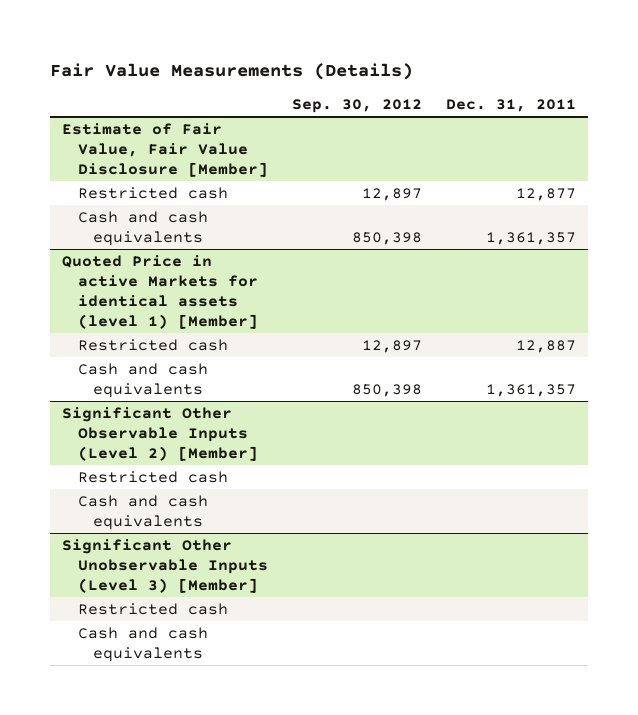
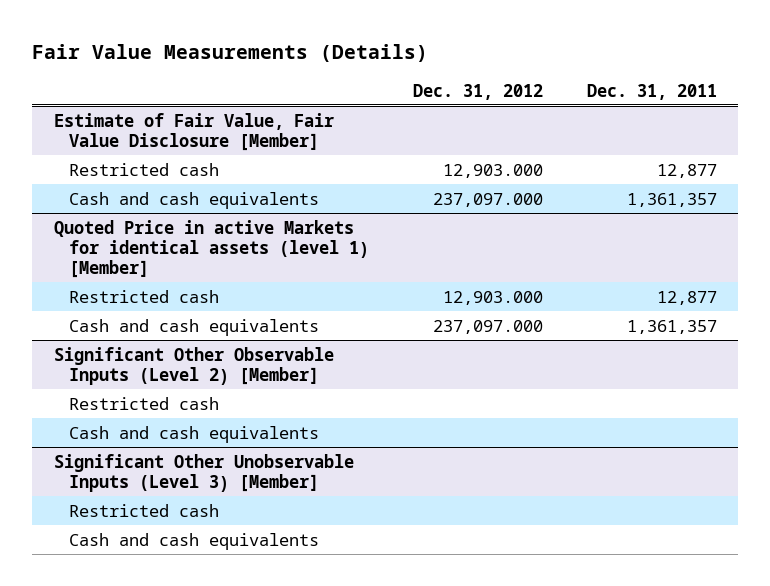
- | Sep. 30, 2012 | Dec. 31, 2011
+ | Dec. 31, 2012 | Dec. 31, 2011
@ Quoted Price in active Markets for identical assets (level 1) [Member]
- Restricted cash | 12,897 | 12,887
+ Restricted cash | 12,903.000 | 12,877

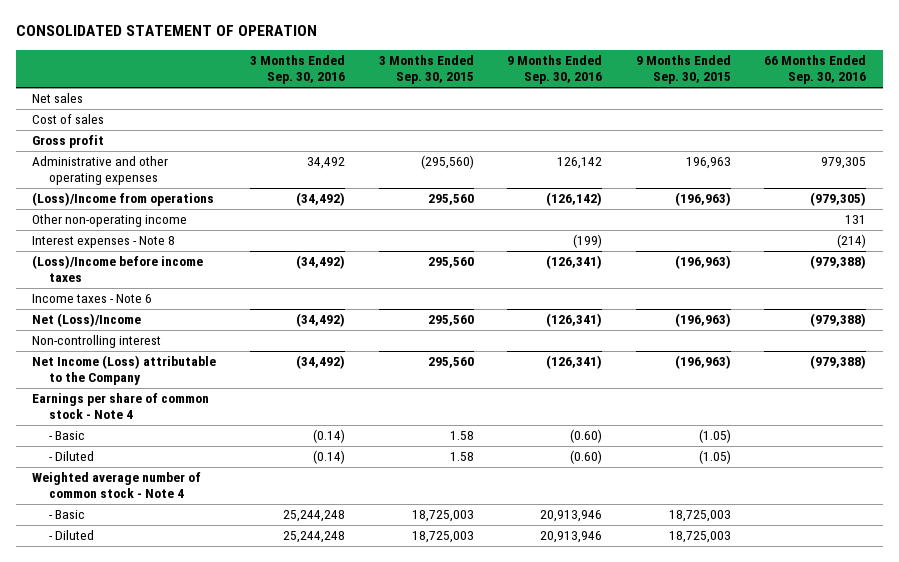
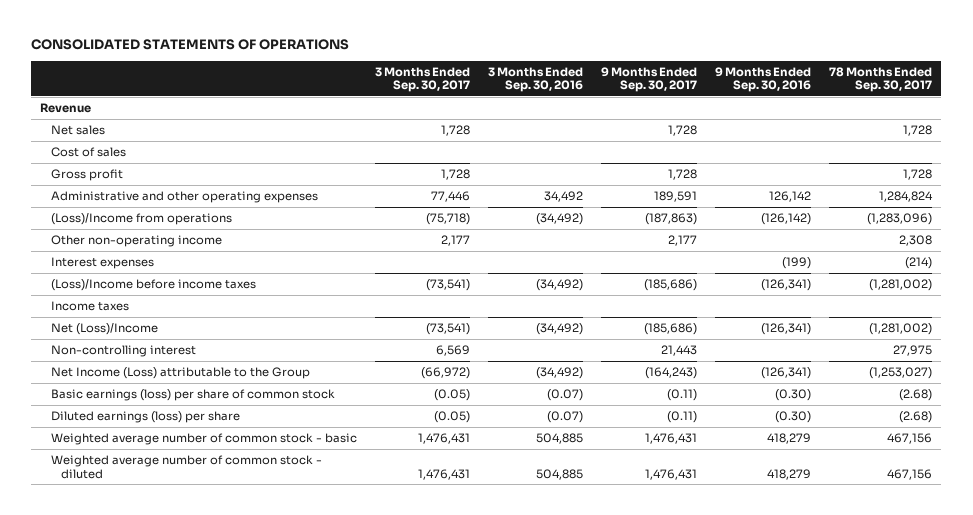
- CONSOLIDATED STATEMENT OF OPERATION
+ CONSOLIDATED STATEMENTS OF OPERATIONS
- | 3 Months Ended Sep. 30, 2016 | 3 Months Ended Sep. 30, 2015 | 9 Months Ended Sep. 30, 2016 | 9 Months Ended Sep. 30, 2015 | 66 Months Ended Sep. 30, 2016
+ | 3 Months Ended Sep. 30, 2017 | 3 Months Ended Sep. 30, 2016 | 9 Months Ended Sep. 30, 2017 | 9 Months Ended Sep. 30, 2016 | 78 Months Ended Sep. 30, 2017
+ Revenue
- Interest expenses - Note 8 | | | (199) | | (214)
+ Interest expenses | | | | (199) | (214)
- Income taxes - Note 6
+ Income taxes
- Net Income (Loss) attributable to the Company | (34,492) | 295,560 | (126,341) | (196,963) | (979,388)
- Earnings per share of common stock - Note 4
- - Basic | (0.14) | 1.58 | (0.60) | (1.05) |
- - Diluted | (0.14) | 1.58 | (0.60) | (1.05) |
- Weighted average number of common stock - Note 4
- - Basic | 25,244,248 | 18,725,003 | 20,913,946 | 18,725,003 |
- - Diluted | 25,244,248 | 18,725,003 | 20,913,946 | 18,725,003 |
+ Net Income (Loss) attributable to the Group | (66,972) | (34,492) | (164,243) | (126,341) | (1,253,027)
+ Basic earnings (loss) per share of common stock | (0.05) | (0.07) | (0.11) | (0.30) | (2.68)
+ Diluted earnings (loss) per share | (0.05) | (0.07) | (0.11) | (0.30) | (2.68)
+ Weighted average number of common stock - basic | 1,476,431 | 504,885 | 1,476,431 | 418,279 | 467,156
+ Weighted average number of common stock - diluted | 1,476,431 | 504,885 | 1,476,431 | 418,279 | 467,156

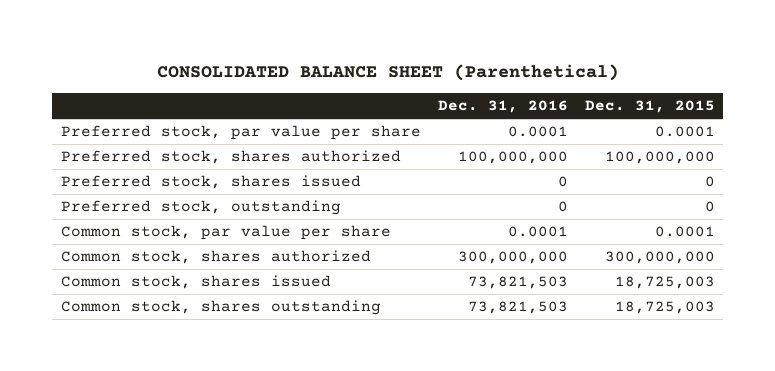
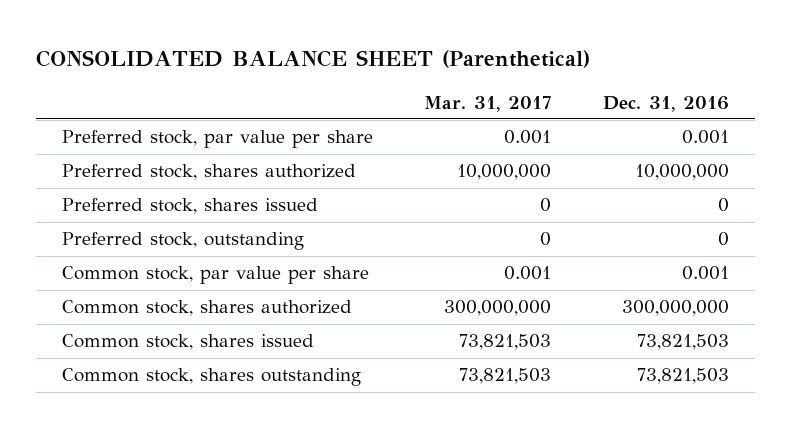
- | Dec. 31, 2016 | Dec. 31, 2015
+ | Mar. 31, 2017 | Dec. 31, 2016
- Preferred stock, par value per share | 0.0001 | 0.0001
- Preferred stock, shares authorized | 100,000,000 | 100,000,000
+ Preferred stock, par value per share | 0.001 | 0.001
+ Preferred stock, shares authorized | 10,000,000 | 10,000,000
- Common stock, par value per share | 0.0001 | 0.0001
+ Common stock, par value per share | 0.001 | 0.001

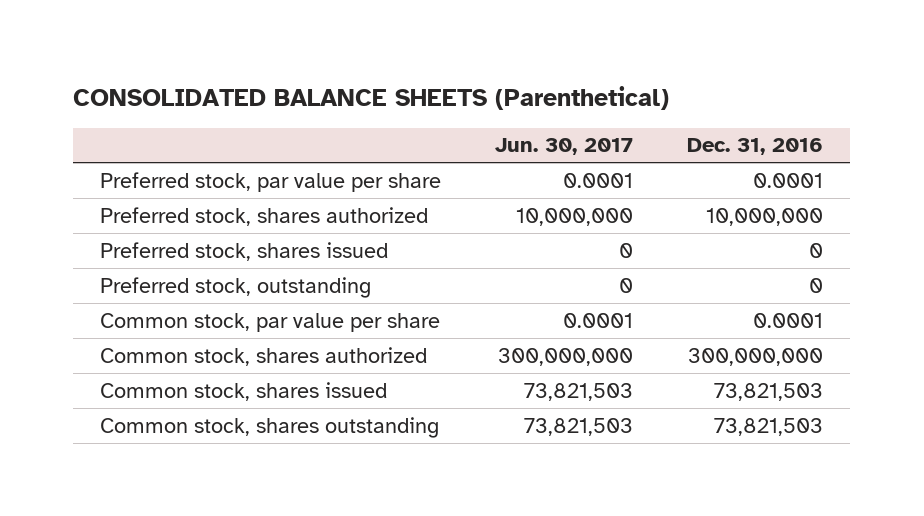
- CONSOLIDATED BALANCE SHEET (Parenthetical)
+ CONSOLIDATED BALANCE SHEETS (Parenthetical)
- | Mar. 31, 2017 | Dec. 31, 2016
+ | Jun. 30, 2017 | Dec. 31, 2016
- Preferred stock, par value per share | 0.001 | 0.001
+ Preferred stock, par value per share | 0.0001 | 0.0001
- Common stock, par value per share | 0.001 | 0.001
+ Common stock, par value per share | 0.0001 | 0.0001

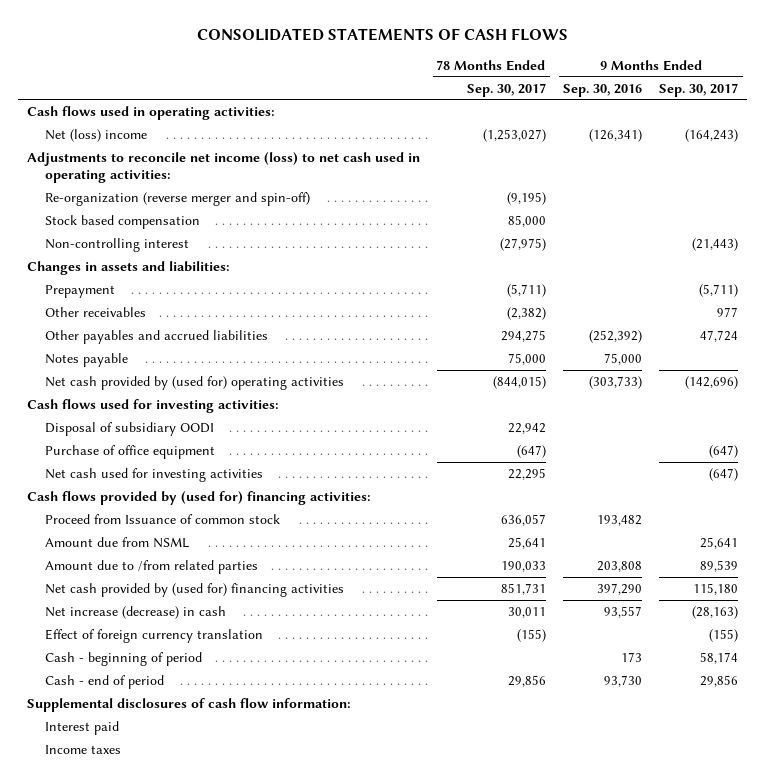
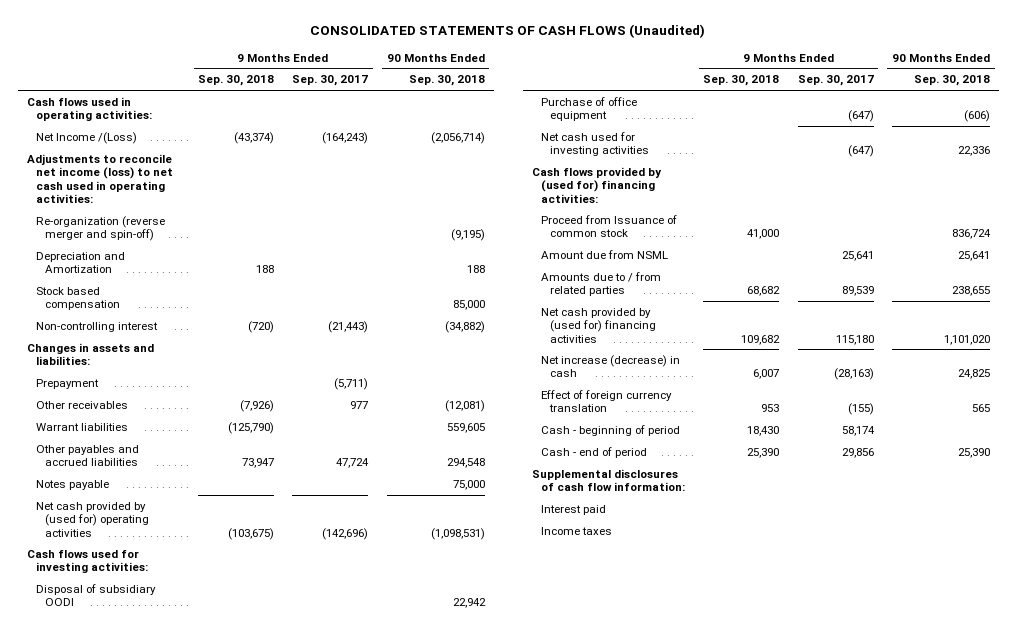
- CONSOLIDATED STATEMENTS OF CASH FLOWS
+ CONSOLIDATED STATEMENTS OF CASH FLOWS (Unaudited)
- | 78 Months Ended Sep. 30, 2017 | 9 Months Ended Sep. 30, 2016 | 9 Months Ended Sep. 30, 2017
+ | 9 Months Ended Sep. 30, 2018 | 9 Months Ended Sep. 30, 2017 | 90 Months Ended Sep. 30, 2018
- Net (loss) income | (1,253,027) | (126,341) | (164,243)
+ Net Income /(Loss) | (43,374) | (164,243) | (2,056,714)
+ Depreciation and Amortization | 188 | | 188
+ Warrant liabilities | (125,790) | | 559,605
- Amount due to /from related parties | 190,033 | 203,808 | 89,539
+ Amounts due to / from related parties | 68,682 | 89,539 | 238,655

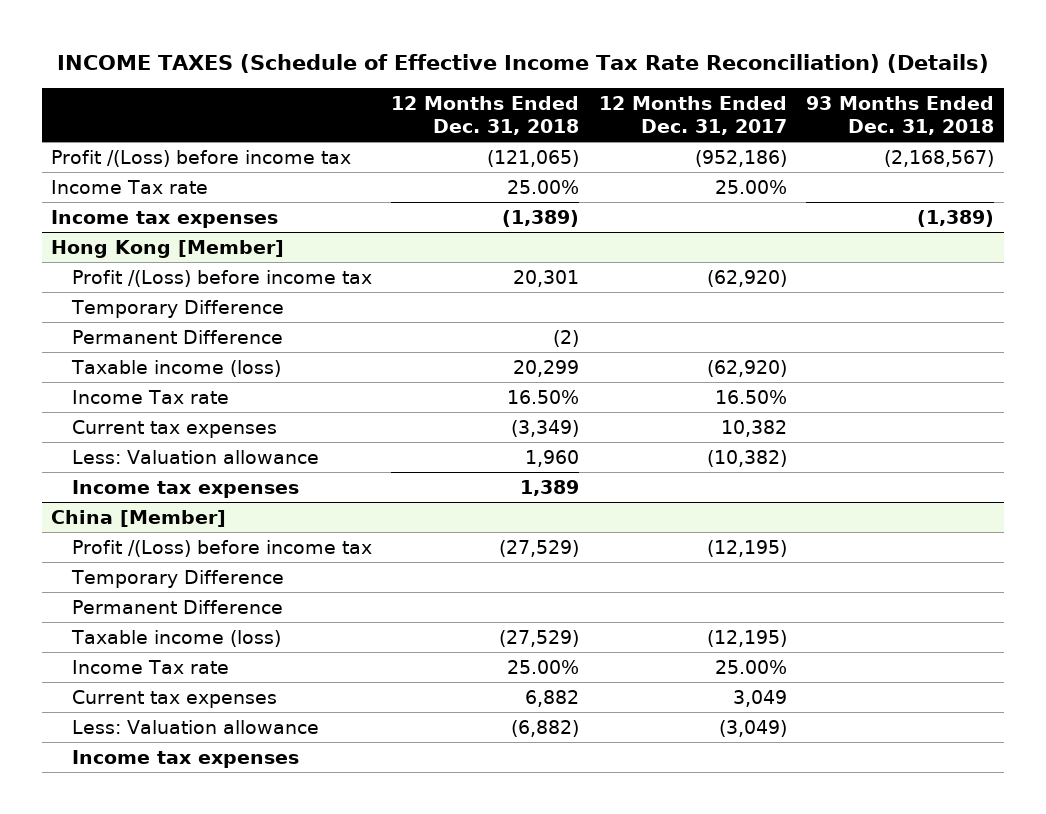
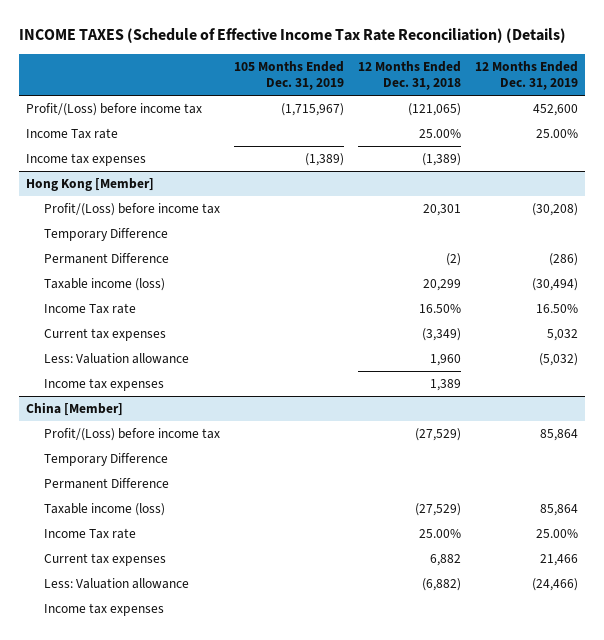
- | 12 Months Ended Dec. 31, 2018 | 12 Months Ended Dec. 31, 2017 | 93 Months Ended Dec. 31, 2018
+ | 105 Months Ended Dec. 31, 2019 | 12 Months Ended Dec. 31, 2018 | 12 Months Ended Dec. 31, 2019
- Profit /(Loss) before income tax | (121,065) | (952,186) | (2,168,567)
+ Profit/(Loss) before income tax | (1,715,967) | (121,065) | 452,600
@ Hong Kong [Member]
- Profit /(Loss) before income tax | 20,301 | (62,920) |
+ Profit/(Loss) before income tax | | 20,301 | (30,208)
@ China [Member]
- Profit /(Loss) before income tax | (27,529) | (12,195) |
+ Profit/(Loss) before income tax | | (27,529) | 85,864

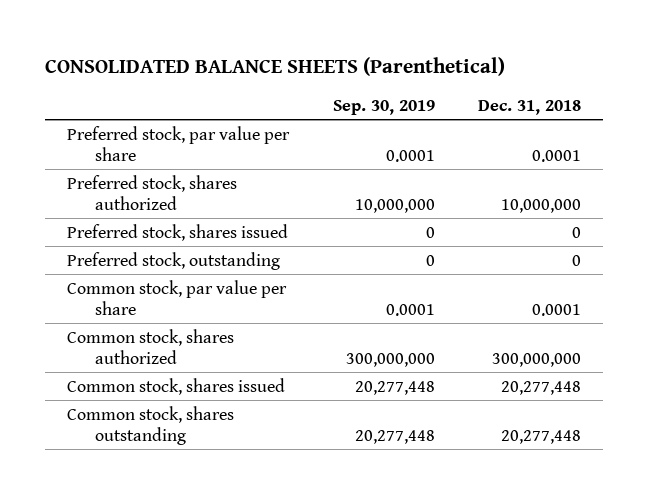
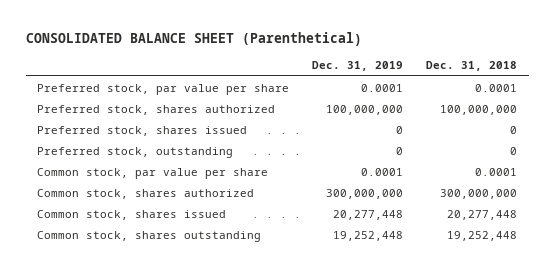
- CONSOLIDATED BALANCE SHEETS (Parenthetical)
+ CONSOLIDATED BALANCE SHEET (Parenthetical)
- | Sep. 30, 2019 | Dec. 31, 2018
+ | Dec. 31, 2019 | Dec. 31, 2018
- Preferred stock, shares authorized | 10,000,000 | 10,000,000
+ Preferred stock, shares authorized | 100,000,000 | 100,000,000
- Common stock, shares outstanding | 20,277,448 | 20,277,448
+ Common stock, shares outstanding | 19,252,448 | 19,252,448

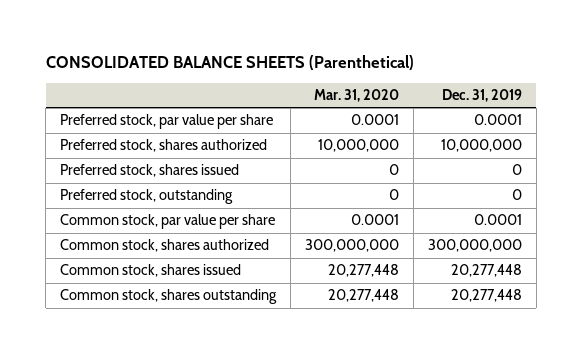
- CONSOLIDATED BALANCE SHEET (Parenthetical)
+ CONSOLIDATED BALANCE SHEETS (Parenthetical)
- | Dec. 31, 2019 | Dec. 31, 2018
+ | Mar. 31, 2020 | Dec. 31, 2019
- Preferred stock, shares authorized | 100,000,000 | 100,000,000
+ Preferred stock, shares authorized | 10,000,000 | 10,000,000
- Common stock, shares outstanding | 19,252,448 | 19,252,448
+ Common stock, shares outstanding | 20,277,448 | 20,277,448

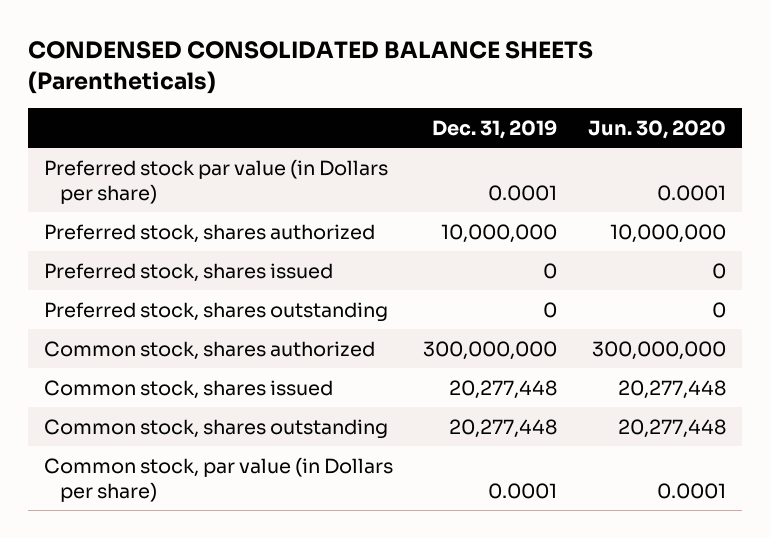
- CONSOLIDATED BALANCE SHEETS (Parenthetical)
+ CONDENSED CONSOLIDATED BALANCE SHEETS (Parentheticals)
- | Mar. 31, 2020 | Dec. 31, 2019
+ | Dec. 31, 2019 | Jun. 30, 2020
- Preferred stock, par value per share | 0.0001 | 0.0001
+ Preferred stock par value (in Dollars per share) | 0.0001 | 0.0001
- Preferred stock, outstanding | 0 | 0
- Common stock, par value per share | 0.0001 | 0.0001
+ Preferred stock, shares outstanding | 0 | 0
+ Common stock, par value (in Dollars per share) | 0.0001 | 0.0001

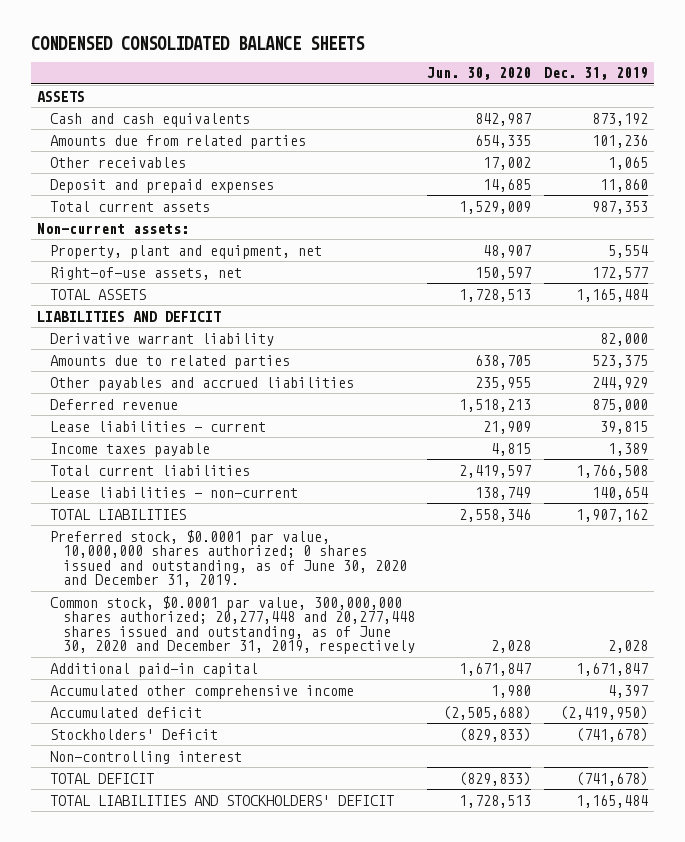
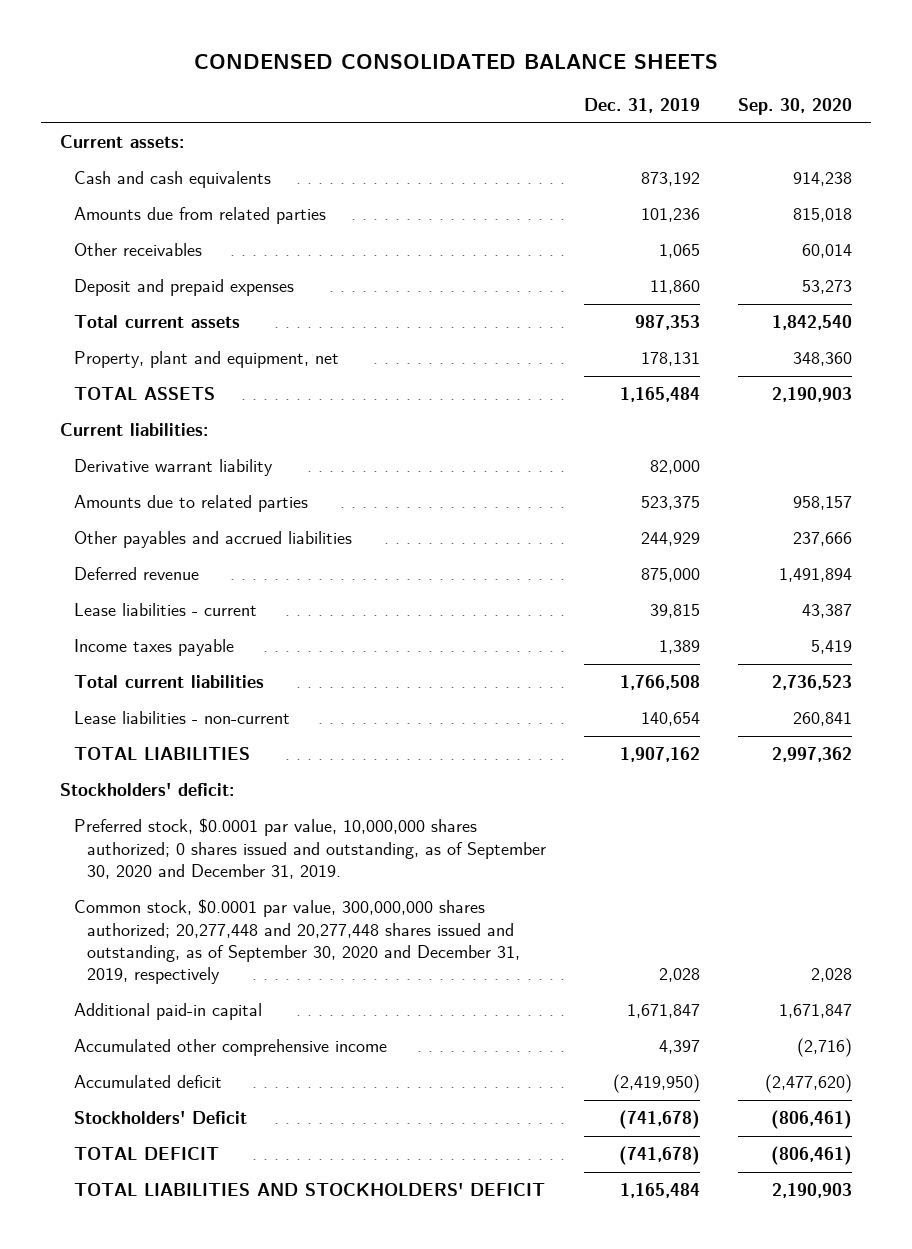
- | Jun. 30, 2020 | Dec. 31, 2019
+ | Dec. 31, 2019 | Sep. 30, 2020
- ASSETS
+ Current assets:
- Non-current assets:
- Property, plant and equipment, net | 48,907 | 5,554
- Right-of-use assets, net | 150,597 | 172,577
+ Property, plant and equipment, net | 178,131 | 348,360
- LIABILITIES AND DEFICIT
+ Current liabilities:
- Preferred stock, $0.0001 par value, 10,000,000 shares authorized; 0 shares issued and outstanding, as of June 30, 2020 and December 31, 2019.
- Common stock, $0.0001 par value, 300,000,000 shares authorized; 20,277,448 and 20,277,448 shares issued and outstanding, as of June 30, 2020 and December 31, 2019, respectively | 2,028 | 2,028
+ Stockholders' deficit:
+ Preferred stock, $0.0001 par value, 10,000,000 shares authorized; 0 shares issued and outstanding, as of September 30, 2020 and December 31, 2019.
+ Common stock, $0.0001 par value, 300,000,000 shares authorized; 20,277,448 and 20,277,448 shares issued and outstanding, as of September 30, 2020 and December 31, 2019, respectively | 2,028 | 2,028
- Non-controlling interest

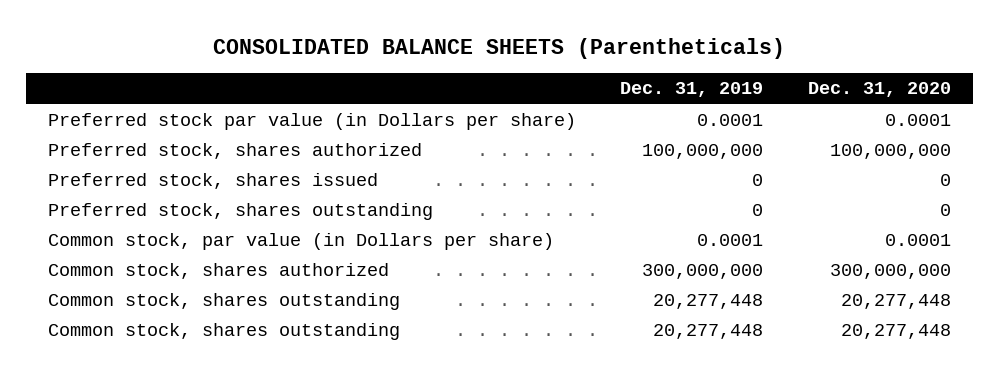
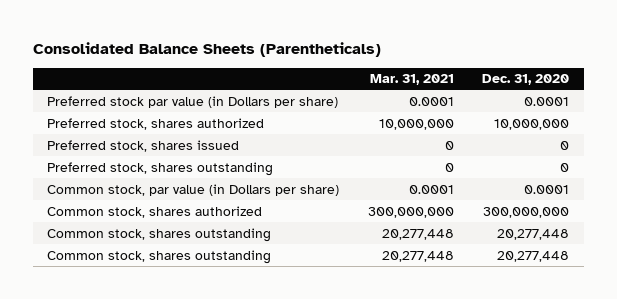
- CONSOLIDATED BALANCE SHEETS (Parentheticals)
+ Consolidated Balance Sheets (Parentheticals)
- | Dec. 31, 2019 | Dec. 31, 2020
+ | Mar. 31, 2021 | Dec. 31, 2020
- Preferred stock, shares authorized | 100,000,000 | 100,000,000
+ Preferred stock, shares authorized | 10,000,000 | 10,000,000

